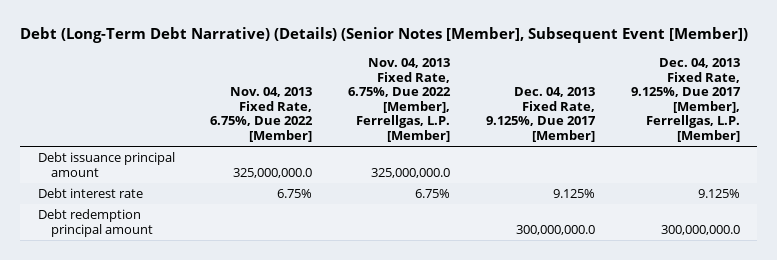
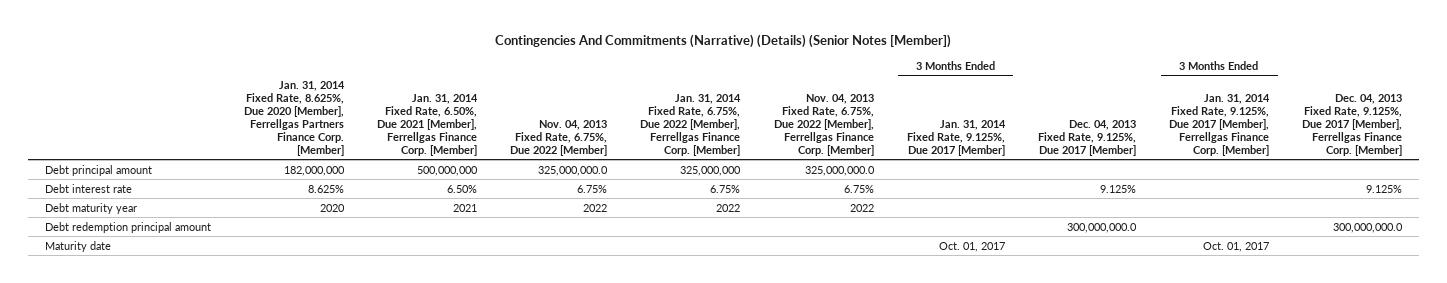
- Debt (Long-Term Debt Narrative) (Details) (Senior Notes [Member], Subsequent Event [Member])
+ Contingencies And Commitments (Narrative) (Details) (Senior Notes [Member])
- | Nov. 04, 2013 Fixed Rate, 6.75%, Due 2022 [Member] | Nov. 04, 2013 Fixed Rate, 6.75%, Due 2022 [Member], Ferrellgas, L.P. [Member] | Dec. 04, 2013 Fixed Rate, 9.125%, Due 2017 [Member] | Dec. 04, 2013 Fixed Rate, 9.125%, Due 2017 [Member], Ferrellgas, L.P. [Member]
+ | Jan. 31, 2014 Fixed Rate, 8.625%, Due 2020 [Member], Ferrellgas Partners Finance Corp. [Member] | Jan. 31, 2014 Fixed Rate, 6.50%, Due 2021 [Member], Ferrellgas Finance Corp. [Member] | Nov. 04, 2013 Fixed Rate, 6.75%, Due 2022 [Member] | Jan. 31, 2014 Fixed Rate, 6.75%, Due 2022 [Member], Ferrellgas Finance Corp. [Member] | Nov. 04, 2013 Fixed Rate, 6.75%, Due 2022 [Member], Ferrellgas Finance Corp. [Member] | 3 Months Ended Jan. 31, 2014 Fixed Rate, 9.125%, Due 2017 [Member] | Dec. 04, 2013 Fixed Rate, 9.125%, Due 2017 [Member] | 3 Months Ended Jan. 31, 2014 Fixed Rate, 9.125%, Due 2017 [Member], Ferrellgas Finance Corp. [Member] | Dec. 04, 2013 Fixed Rate, 9.125%, Due 2017 [Member], Ferrellgas Finance Corp. [Member]
- Debt issuance principal amount | 325,000,000.0 | 325,000,000.0 | |
+ Debt principal amount | 182,000,000 | 500,000,000 | 325,000,000.0 | 325,000,000 | 325,000,000.0 | | | |
+ Debt maturity year | 2020 | 2021 | 2022 | 2022 | 2022 | | | |
+ Maturity date | | | | | | Oct. 01, 2017 | | Oct. 01, 2017 |

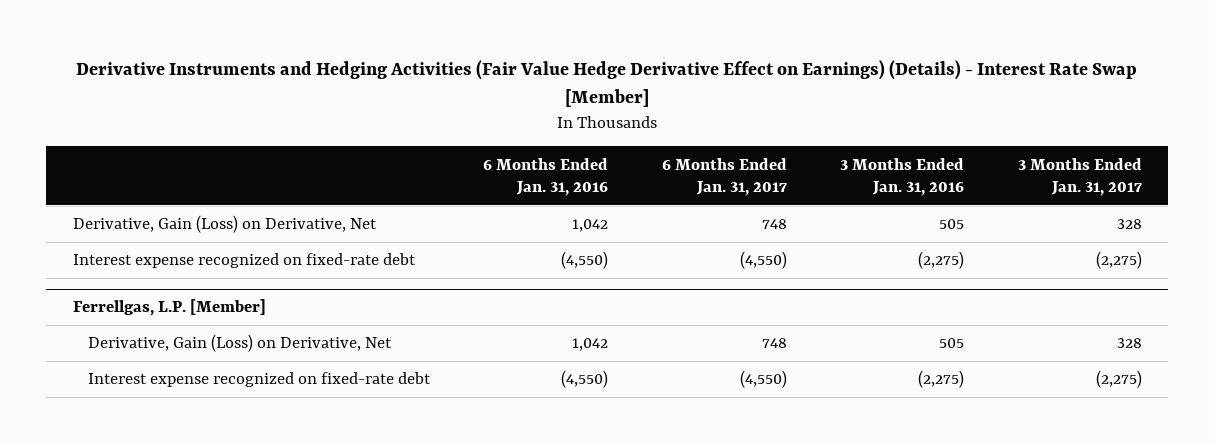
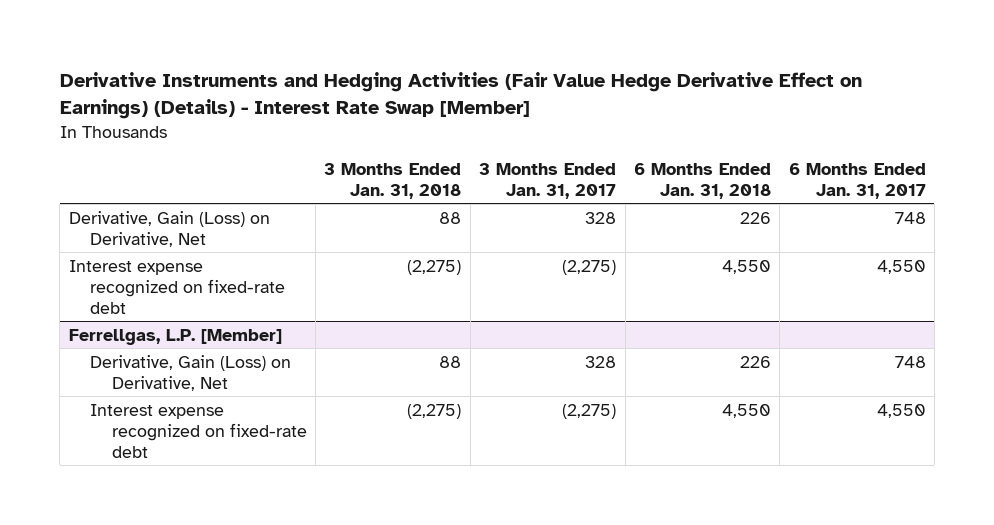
- | 6 Months Ended Jan. 31, 2016 | 6 Months Ended Jan. 31, 2017 | 3 Months Ended Jan. 31, 2016 | 3 Months Ended Jan. 31, 2017
+ | 3 Months Ended Jan. 31, 2018 | 3 Months Ended Jan. 31, 2017 | 6 Months Ended Jan. 31, 2018 | 6 Months Ended Jan. 31, 2017
- Interest expense recognized on fixed-rate debt | (4,550) | (4,550) | (2,275) | (2,275)
+ Interest expense recognized on fixed-rate debt | (2,275) | (2,275) | 4,550 | 4,550
@ Ferrellgas, L.P. [Member]
- Interest expense recognized on fixed-rate debt | (4,550) | (4,550) | (2,275) | (2,275)
+ Interest expense recognized on fixed-rate debt | (2,275) | (2,275) | 4,550 | 4,550

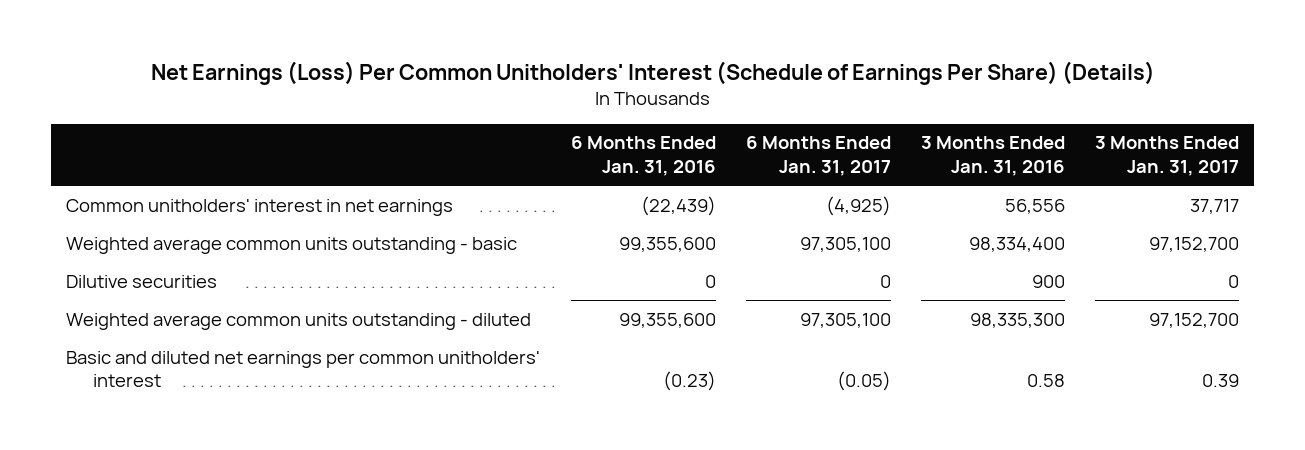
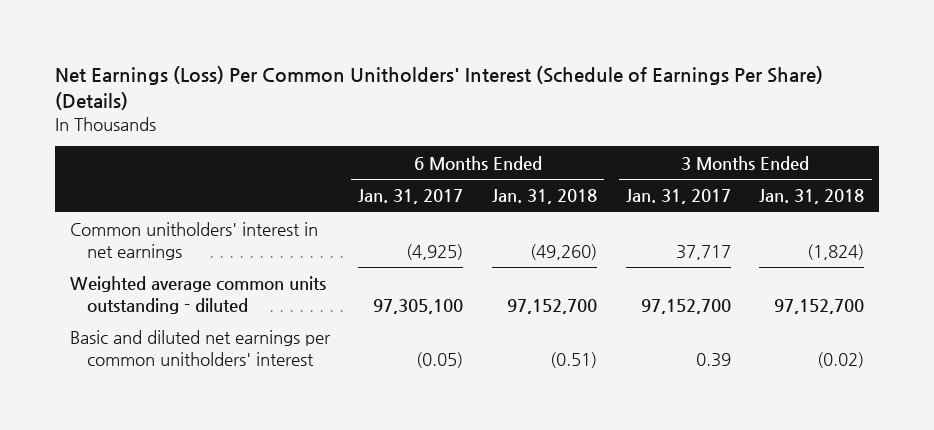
- | 6 Months Ended Jan. 31, 2016 | 6 Months Ended Jan. 31, 2017 | 3 Months Ended Jan. 31, 2016 | 3 Months Ended Jan. 31, 2017
+ | 6 Months Ended Jan. 31, 2017 | 6 Months Ended Jan. 31, 2018 | 3 Months Ended Jan. 31, 2017 | 3 Months Ended Jan. 31, 2018
- Weighted average common units outstanding - basic | 99,355,600 | 97,305,100 | 98,334,400 | 97,152,700
- Dilutive securities | 0 | 0 | 900 | 0

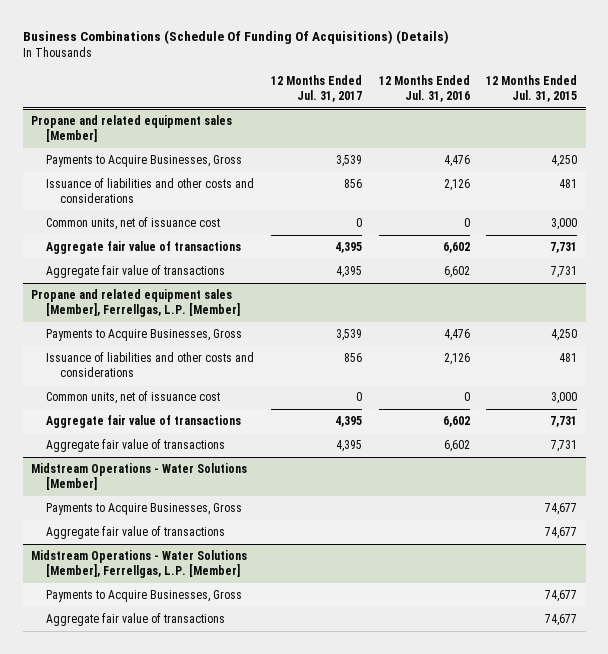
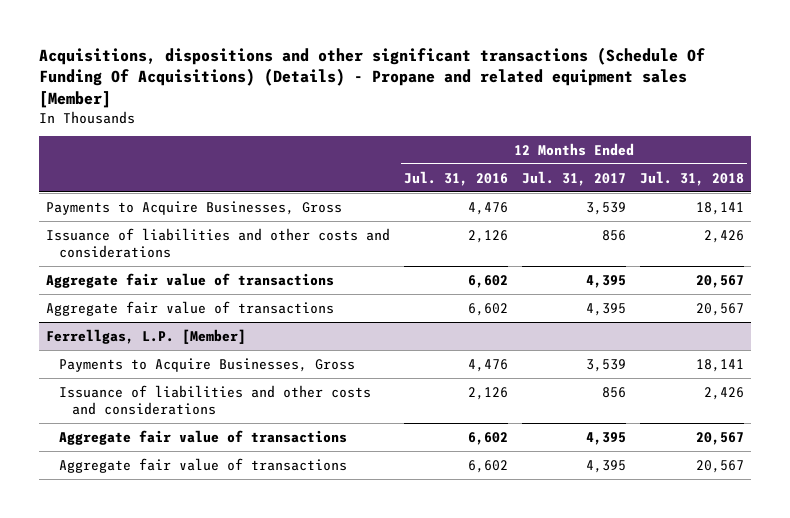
- Business Combinations (Schedule Of Funding Of Acquisitions) (Details)
+ Acquisitions, dispositions and other significant transactions (Schedule Of Funding Of Acquisitions) (Details) - Propane and related equipment sales [Member]
- | 12 Months Ended Jul. 31, 2017 | 12 Months Ended Jul. 31, 2016 | 12 Months Ended Jul. 31, 2015
+ | 12 Months Ended Jul. 31, 2016 | 12 Months Ended Jul. 31, 2017 | 12 Months Ended Jul. 31, 2018
- Propane and related equipment sales [Member]
- Common units, net of issuance cost | 0 | 0 | 3,000
- Propane and related equipment sales [Member], Ferrellgas, L.P. [Member]
+ Ferrellgas, L.P. [Member]
- Common units, net of issuance cost | 0 | 0 | 3,000
- Midstream Operations - Water Solutions [Member]
- Payments to Acquire Businesses, Gross | | | 74,677
- Aggregate fair value of transactions | | | 74,677
- Midstream Operations - Water Solutions [Member], Ferrellgas, L.P. [Member]
- Payments to Acquire Businesses, Gross | | | 74,677
- Aggregate fair value of transactions | | | 74,677

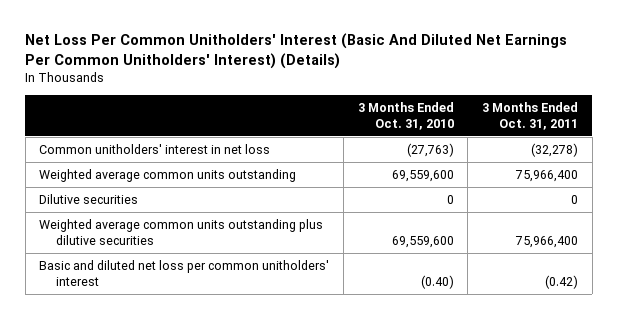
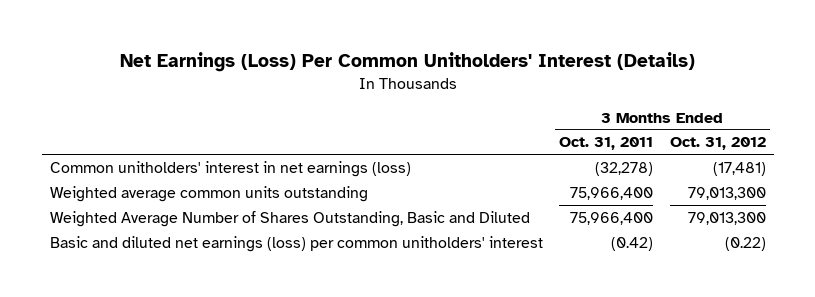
- Net Loss Per Common Unitholders' Interest (Basic And Diluted Net Earnings Per Common Unitholders' Interest) (Details)
+ Net Earnings (Loss) Per Common Unitholders' Interest (Details)
- | 3 Months Ended Oct. 31, 2010 | 3 Months Ended Oct. 31, 2011
+ | 3 Months Ended Oct. 31, 2011 | 3 Months Ended Oct. 31, 2012
- Common unitholders' interest in net loss | (27,763) | (32,278)
+ Common unitholders' interest in net earnings (loss) | (32,278) | (17,481)
- Dilutive securities | 0 | 0
- Weighted average common units outstanding plus dilutive securities | 69,559,600 | 75,966,400
- Basic and diluted net loss per common unitholders' interest | (0.40) | (0.42)
+ Weighted Average Number of Shares Outstanding, Basic and Diluted | 75,966,400 | 79,013,300
+ Basic and diluted net earnings (loss) per common unitholders' interest | (0.42) | (0.22)

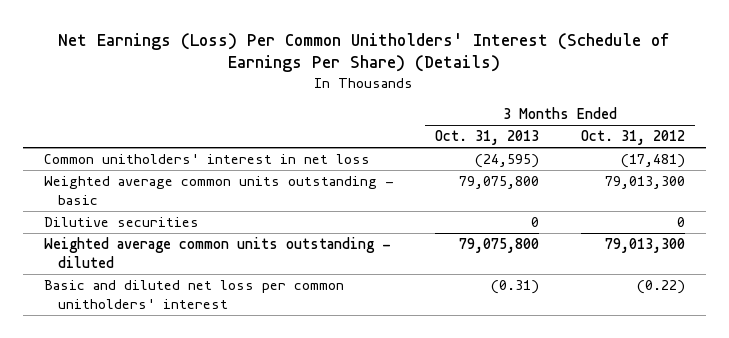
- Net Earnings (Loss) Per Common Unitholders' Interest (Details)
+ Net Earnings (Loss) Per Common Unitholders' Interest (Schedule of Earnings Per Share) (Details)
- | 3 Months Ended Oct. 31, 2011 | 3 Months Ended Oct. 31, 2012
+ | 3 Months Ended Oct. 31, 2013 | 3 Months Ended Oct. 31, 2012
- Common unitholders' interest in net earnings (loss) | (32,278) | (17,481)
- Weighted average common units outstanding | 75,966,400 | 79,013,300
- Weighted Average Number of Shares Outstanding, Basic and Diluted | 75,966,400 | 79,013,300
- Basic and diluted net earnings (loss) per common unitholders' interest | (0.42) | (0.22)
+ Common unitholders' interest in net loss | (24,595) | (17,481)
+ Weighted average common units outstanding - basic | 79,075,800 | 79,013,300
+ Dilutive securities | 0 | 0
+ Weighted average common units outstanding - diluted | 79,075,800 | 79,013,300
+ Basic and diluted net loss per common unitholders' interest | (0.31) | (0.22)

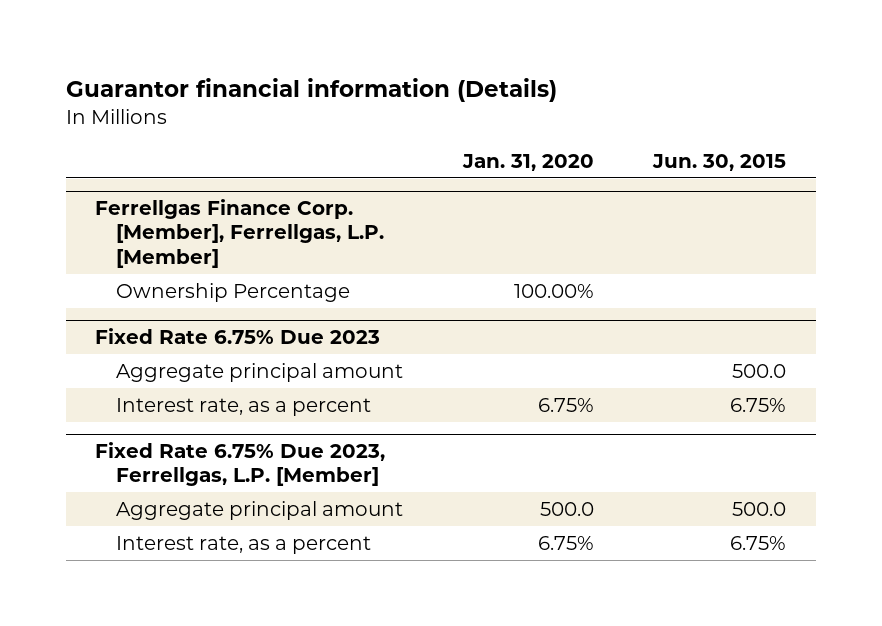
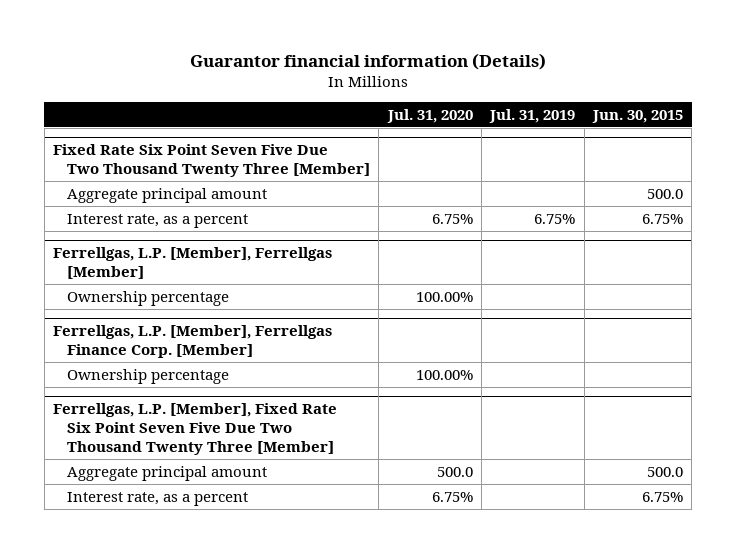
- | Jan. 31, 2020 | Jun. 30, 2015
+ | Jul. 31, 2020 | Jul. 31, 2019 | Jun. 30, 2015
- Ferrellgas Finance Corp. [Member], Ferrellgas, L.P. [Member]
- Ownership Percentage | 100.00% |
- Fixed Rate 6.75% Due 2023
+ Fixed Rate Six Point Seven Five Due Two Thousand Twenty Three [Member]
- Fixed Rate 6.75% Due 2023, Ferrellgas, L.P. [Member]
+ Ferrellgas, L.P. [Member], Ferrellgas [Member]
+ Ownership percentage | 100.00% | |
+ Ferrellgas, L.P. [Member], Ferrellgas Finance Corp. [Member]
+ Ownership percentage | 100.00% | |
+ Ferrellgas, L.P. [Member], Fixed Rate Six Point Seven Five Due Two Thousand Twenty Three [Member]

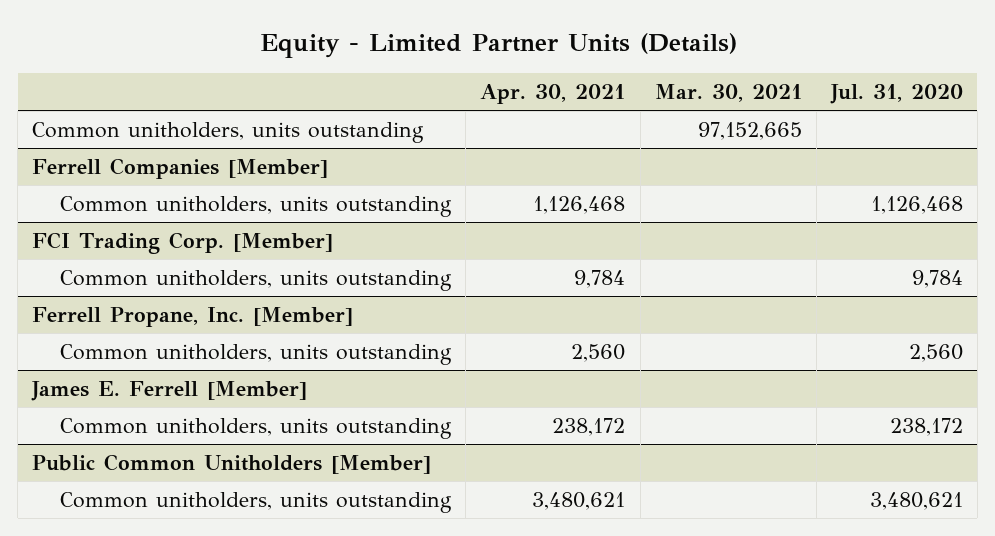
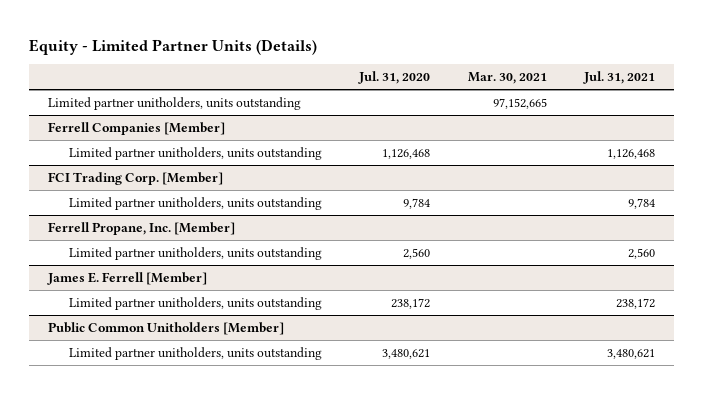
- | Apr. 30, 2021 | Mar. 30, 2021 | Jul. 31, 2020
+ | Jul. 31, 2020 | Mar. 30, 2021 | Jul. 31, 2021
- Common unitholders, units outstanding | | 97,152,665 |
+ Limited partner unitholders, units outstanding | | 97,152,665 |
@ Ferrell Companies [Member]
- Common unitholders, units outstanding | 1,126,468 | | 1,126,468
+ Limited partner unitholders, units outstanding | 1,126,468 | | 1,126,468
@ FCI Trading Corp. [Member]
- Common unitholders, units outstanding | 9,784 | | 9,784
+ Limited partner unitholders, units outstanding | 9,784 | | 9,784
@ Ferrell Propane, Inc. [Member]
- Common unitholders, units outstanding | 2,560 | | 2,560
+ Limited partner unitholders, units outstanding | 2,560 | | 2,560
@ James E. Ferrell [Member]
- Common unitholders, units outstanding | 238,172 | | 238,172
+ Limited partner unitholders, units outstanding | 238,172 | | 238,172
@ Public Common Unitholders [Member]
- Common unitholders, units outstanding | 3,480,621 | | 3,480,621
+ Limited partner unitholders, units outstanding | 3,480,621 | | 3,480,621

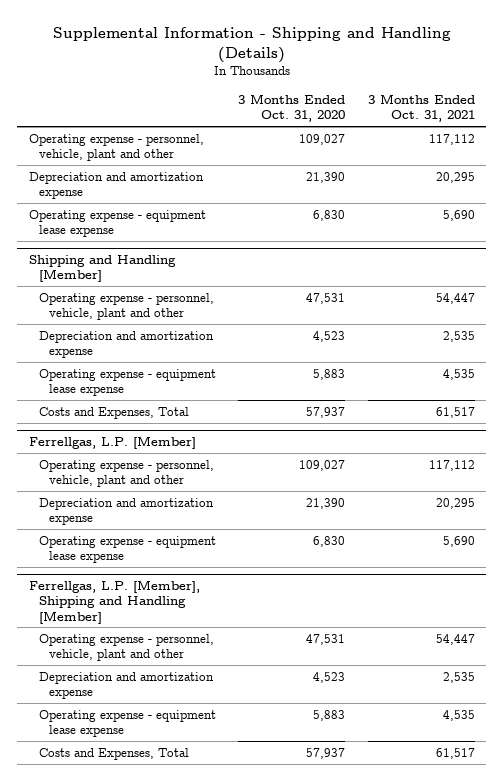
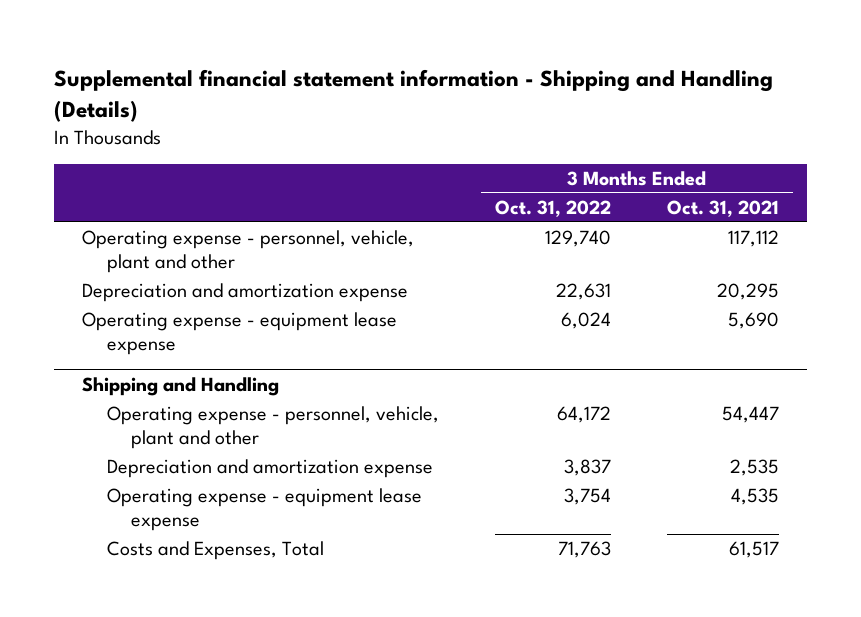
- Supplemental Information - Shipping and Handling (Details)
+ Supplemental financial statement information - Shipping and Handling (Details)
- | 3 Months Ended Oct. 31, 2020 | 3 Months Ended Oct. 31, 2021
+ | 3 Months Ended Oct. 31, 2022 | 3 Months Ended Oct. 31, 2021
- Shipping and Handling [Member]
- Operating expense - personnel, vehicle, plant and other | 47,531 | 54,447
- Depreciation and amortization expense | 4,523 | 2,535
- Operating expense - equipment lease expense | 5,883 | 4,535
- Costs and Expenses, Total | 57,937 | 61,517
- Ferrellgas, L.P. [Member]
- Operating expense - personnel, vehicle, plant and other | 109,027 | 117,112
- Depreciation and amortization expense | 21,390 | 20,295
- Operating expense - equipment lease expense | 6,830 | 5,690
- Ferrellgas, L.P. [Member], Shipping and Handling [Member]
+ Shipping and Handling

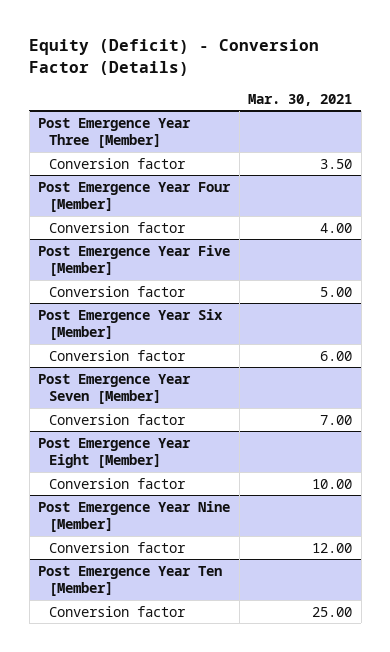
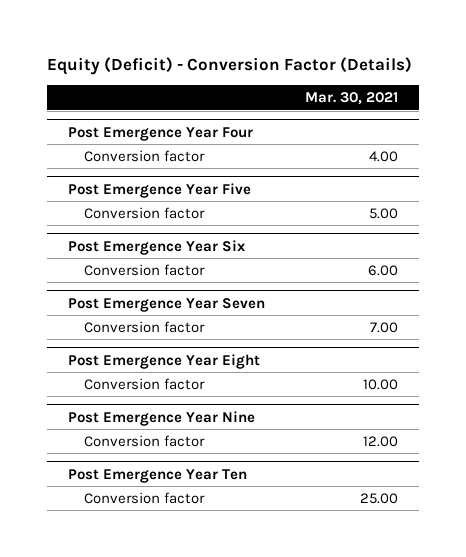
- Post Emergence Year Three [Member]
- Conversion factor | 3.50
- Post Emergence Year Four [Member]
+ Post Emergence Year Four
- Post Emergence Year Five [Member]
+ Post Emergence Year Five
- Post Emergence Year Six [Member]
+ Post Emergence Year Six
- Post Emergence Year Seven [Member]
+ Post Emergence Year Seven
- Post Emergence Year Eight [Member]
+ Post Emergence Year Eight
- Post Emergence Year Nine [Member]
+ Post Emergence Year Nine
- Post Emergence Year Ten [Member]
+ Post Emergence Year Ten

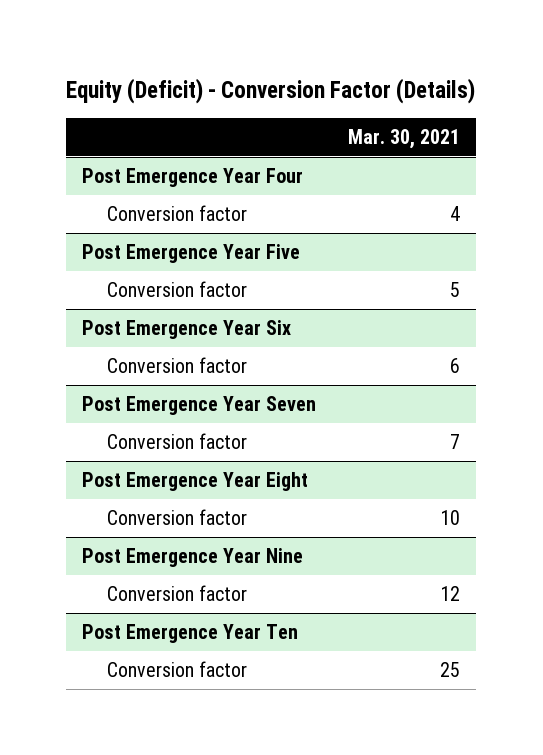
@ Post Emergence Year Four
- Conversion factor | 4.00
+ Conversion factor | 4
@ Post Emergence Year Five
- Conversion factor | 5.00
+ Conversion factor | 5
@ Post Emergence Year Six
- Conversion factor | 6.00
+ Conversion factor | 6
@ Post Emergence Year Seven
- Conversion factor | 7.00
+ Conversion factor | 7
@ Post Emergence Year Eight
- Conversion factor | 10.00
+ Conversion factor | 10
@ Post Emergence Year Nine
- Conversion factor | 12.00
+ Conversion factor | 12
@ Post Emergence Year Ten
- Conversion factor | 25.00
+ Conversion factor | 25

